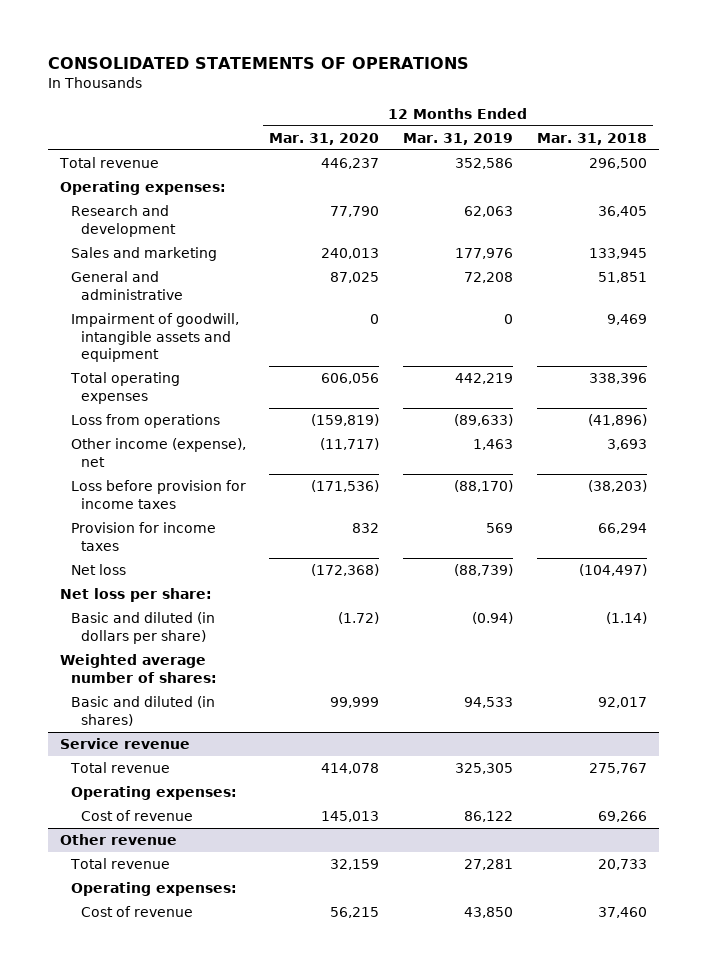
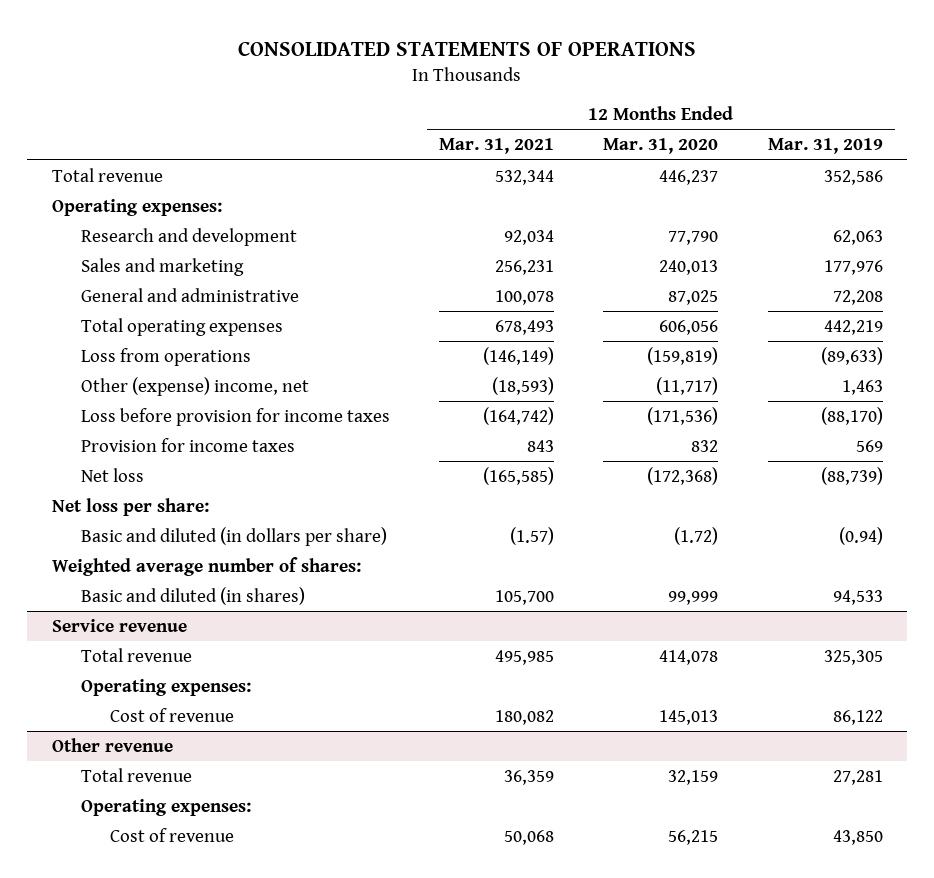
- | 12 Months Ended Mar. 31, 2020 | 12 Months Ended Mar. 31, 2019 | 12 Months Ended Mar. 31, 2018
+ | 12 Months Ended Mar. 31, 2021 | 12 Months Ended Mar. 31, 2020 | 12 Months Ended Mar. 31, 2019
- Impairment of goodwill, intangible assets and equipment | 0 | 0 | 9,469
- Other income (expense), net | (11,717) | 1,463 | 3,693
+ Other (expense) income, net | (18,593) | (11,717) | 1,463

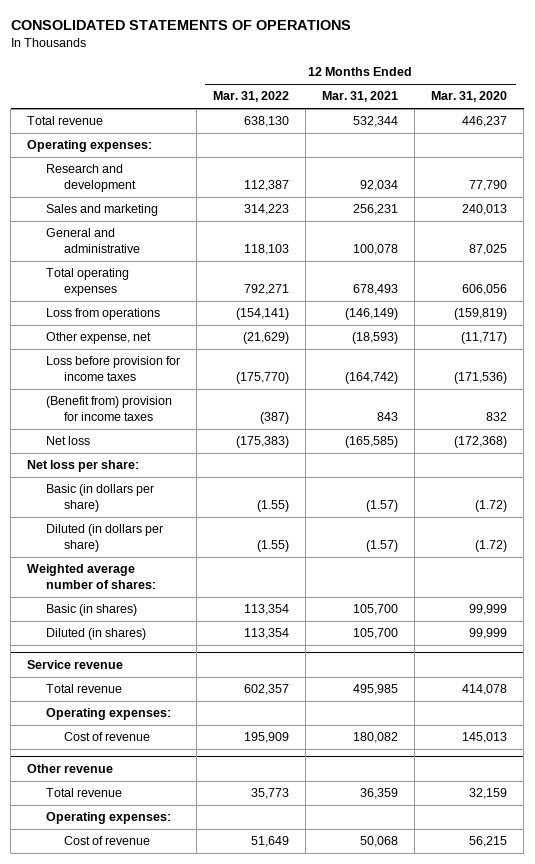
- | 12 Months Ended Mar. 31, 2021 | 12 Months Ended Mar. 31, 2020 | 12 Months Ended Mar. 31, 2019
+ | 12 Months Ended Mar. 31, 2022 | 12 Months Ended Mar. 31, 2021 | 12 Months Ended Mar. 31, 2020
- Other (expense) income, net | (18,593) | (11,717) | 1,463
+ Other expense, net | (21,629) | (18,593) | (11,717)
- Provision for income taxes | 843 | 832 | 569
+ (Benefit from) provision for income taxes | (387) | 843 | 832
- Basic and diluted (in dollars per share) | (1.57) | (1.72) | (0.94)
+ Basic (in dollars per share) | (1.55) | (1.57) | (1.72)
+ Diluted (in dollars per share) | (1.55) | (1.57) | (1.72)
- Basic and diluted (in shares) | 105,700 | 99,999 | 94,533
+ Basic (in shares) | 113,354 | 105,700 | 99,999
+ Diluted (in shares) | 113,354 | 105,700 | 99,999

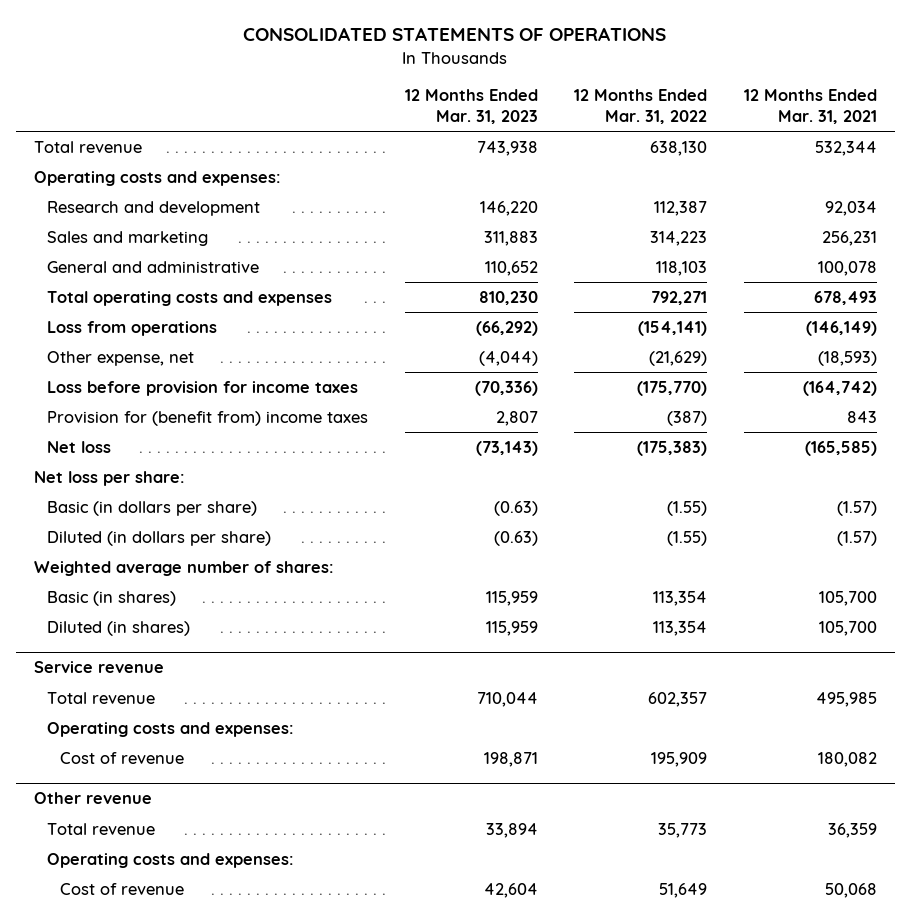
- | 12 Months Ended Mar. 31, 2022 | 12 Months Ended Mar. 31, 2021 | 12 Months Ended Mar. 31, 2020
+ | 12 Months Ended Mar. 31, 2023 | 12 Months Ended Mar. 31, 2022 | 12 Months Ended Mar. 31, 2021
- Operating expenses:
+ Operating costs and expenses:
- Total operating expenses | 792,271 | 678,493 | 606,056
+ Total operating costs and expenses | 810,230 | 792,271 | 678,493
- (Benefit from) provision for income taxes | (387) | 843 | 832
+ Provision for (benefit from) income taxes | 2,807 | (387) | 843
@ Service revenue
- Operating expenses:
+ Operating costs and expenses:
@ Other revenue
- Operating expenses:
+ Operating costs and expenses:

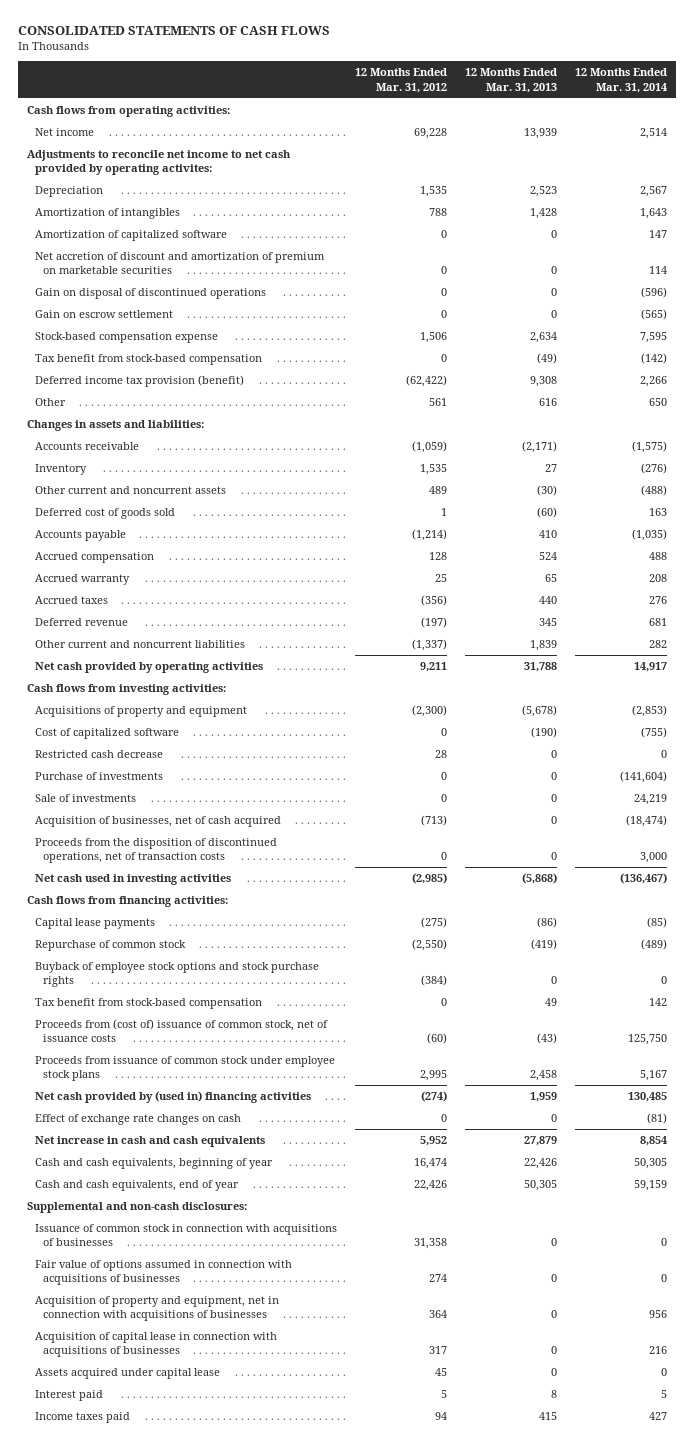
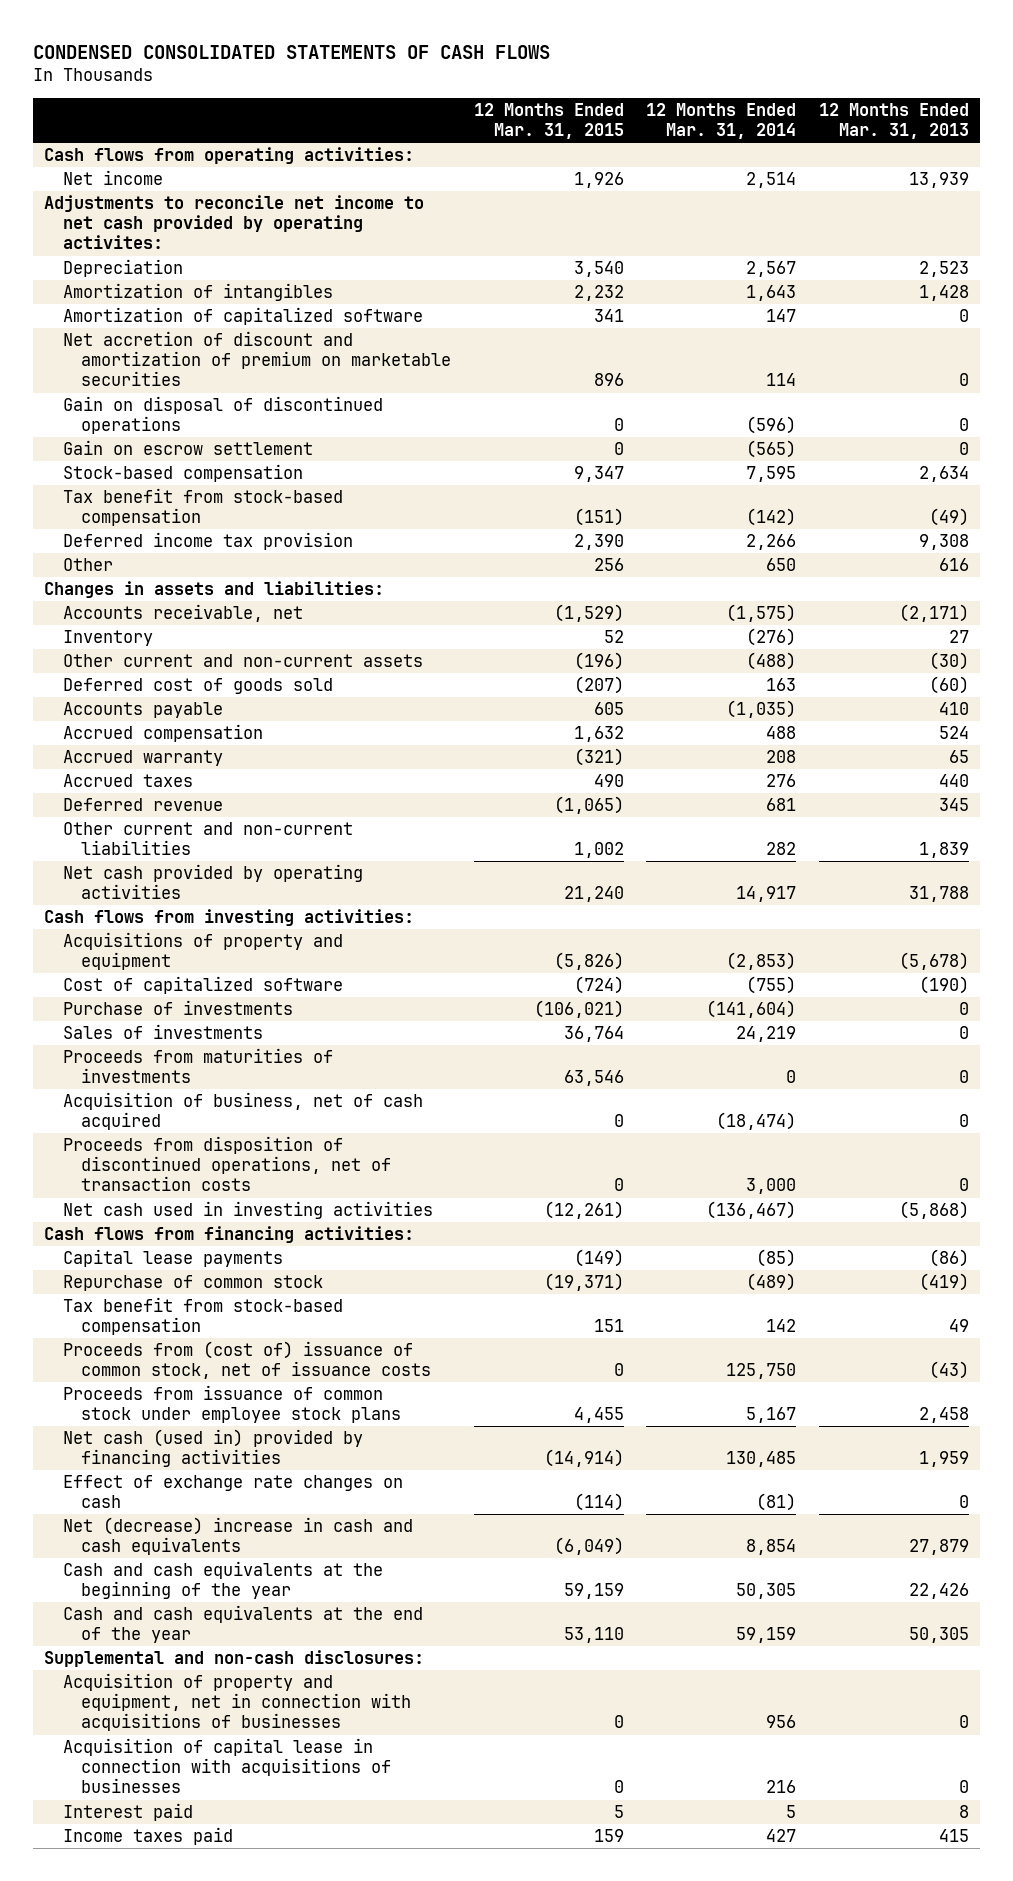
- CONSOLIDATED STATEMENTS OF CASH FLOWS
+ CONDENSED CONSOLIDATED STATEMENTS OF CASH FLOWS
- | 12 Months Ended Mar. 31, 2012 | 12 Months Ended Mar. 31, 2013 | 12 Months Ended Mar. 31, 2014
+ | 12 Months Ended Mar. 31, 2015 | 12 Months Ended Mar. 31, 2014 | 12 Months Ended Mar. 31, 2013
- Stock-based compensation expense | 1,506 | 2,634 | 7,595
+ Stock-based compensation | 9,347 | 7,595 | 2,634
- Deferred income tax provision (benefit) | (62,422) | 9,308 | 2,266
+ Deferred income tax provision | 2,390 | 2,266 | 9,308
- Accounts receivable | (1,059) | (2,171) | (1,575)
+ Accounts receivable, net | (1,529) | (1,575) | (2,171)
- Other current and noncurrent assets | 489 | (30) | (488)
+ Other current and non-current assets | (196) | (488) | (30)
- Other current and noncurrent liabilities | (1,337) | 1,839 | 282
+ Other current and non-current liabilities | 1,002 | 282 | 1,839
- Restricted cash decrease | 28 | 0 | 0
- Sale of investments | 0 | 0 | 24,219
- Acquisition of businesses, net of cash acquired | (713) | 0 | (18,474)
- Proceeds from the disposition of discontinued operations, net of transaction costs | 0 | 0 | 3,000
+ Sales of investments | 36,764 | 24,219 | 0
+ Proceeds from maturities of investments | 63,546 | 0 | 0
+ Acquisition of business, net of cash acquired | 0 | (18,474) | 0
+ Proceeds from disposition of discontinued operations, net of transaction costs | 0 | 3,000 | 0
- Buyback of employee stock options and stock purchase rights | (384) | 0 | 0
- Net cash provided by (used in) financing activities | (274) | 1,959 | 130,485
+ Net cash (used in) provided by financing activities | (14,914) | 130,485 | 1,959
- Net increase in cash and cash equivalents | 5,952 | 27,879 | 8,854
- Cash and cash equivalents, beginning of year | 16,474 | 22,426 | 50,305
- Cash and cash equivalents, end of year | 22,426 | 50,305 | 59,159
+ Net (decrease) increase in cash and cash equivalents | (6,049) | 8,854 | 27,879
+ Cash and cash equivalents at the beginning of the year | 59,159 | 50,305 | 22,426
+ Cash and cash equivalents at the end of the year | 53,110 | 59,159 | 50,305
- Issuance of common stock in connection with acquisitions of businesses | 31,358 | 0 | 0
- Fair value of options assumed in connection with acquisitions of businesses | 274 | 0 | 0
- Assets acquired under capital lease | 45 | 0 | 0

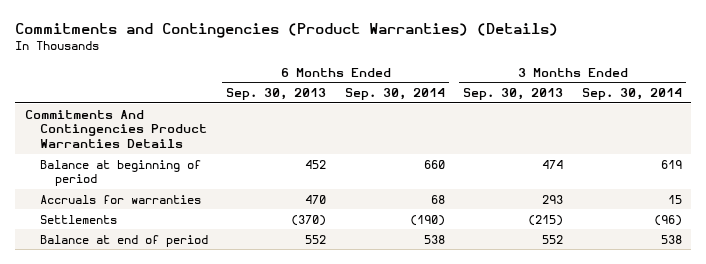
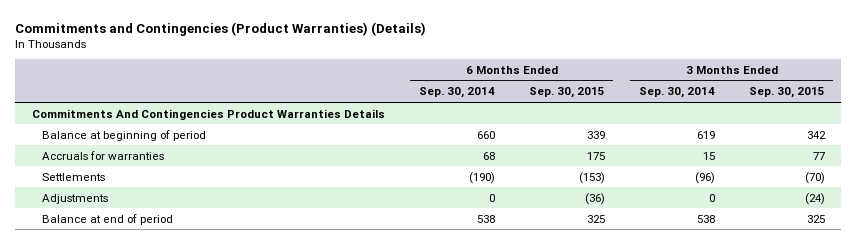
- | 6 Months Ended Sep. 30, 2013 | 6 Months Ended Sep. 30, 2014 | 3 Months Ended Sep. 30, 2013 | 3 Months Ended Sep. 30, 2014
+ | 6 Months Ended Sep. 30, 2014 | 6 Months Ended Sep. 30, 2015 | 3 Months Ended Sep. 30, 2014 | 3 Months Ended Sep. 30, 2015
+ Adjustments | 0 | (36) | 0 | (24)

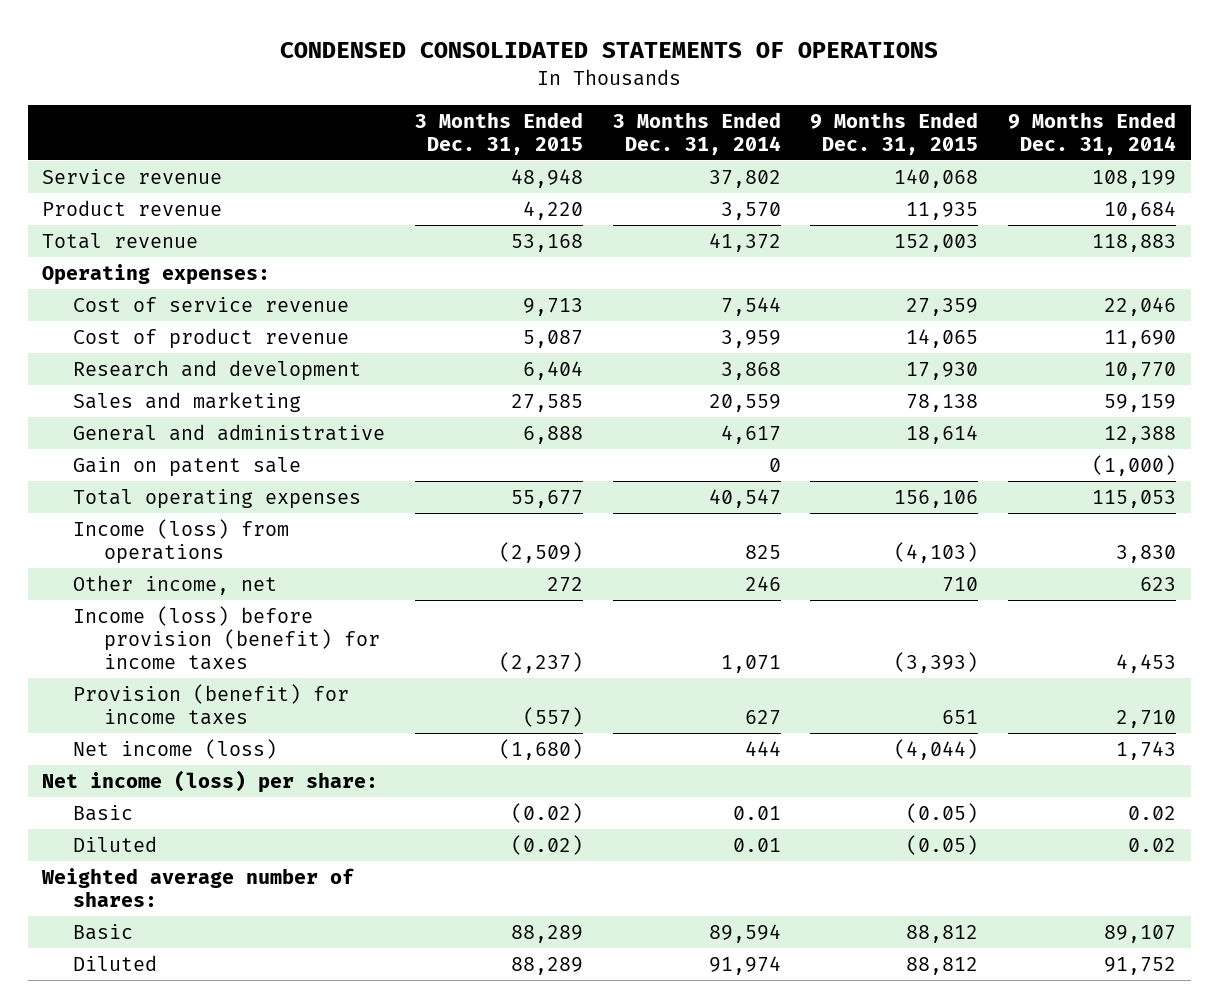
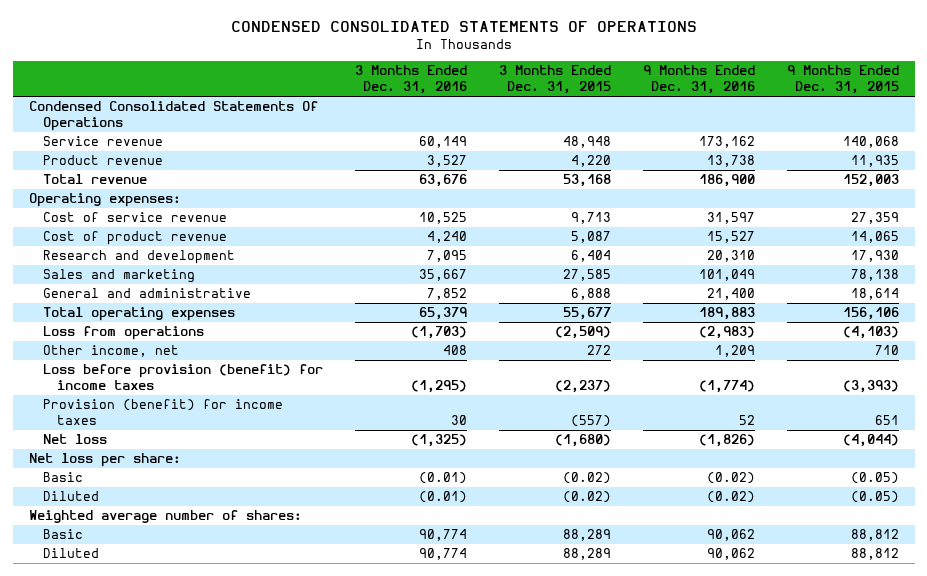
- | 3 Months Ended Dec. 31, 2015 | 3 Months Ended Dec. 31, 2014 | 9 Months Ended Dec. 31, 2015 | 9 Months Ended Dec. 31, 2014
+ | 3 Months Ended Dec. 31, 2016 | 3 Months Ended Dec. 31, 2015 | 9 Months Ended Dec. 31, 2016 | 9 Months Ended Dec. 31, 2015
+ Condensed Consolidated Statements Of Operations
- Gain on patent sale | | 0 | | (1,000)
- Income (loss) from operations | (2,509) | 825 | (4,103) | 3,830
+ Loss from operations | (1,703) | (2,509) | (2,983) | (4,103)
- Income (loss) before provision (benefit) for income taxes | (2,237) | 1,071 | (3,393) | 4,453
+ Loss before provision (benefit) for income taxes | (1,295) | (2,237) | (1,774) | (3,393)
- Net income (loss) | (1,680) | 444 | (4,044) | 1,743
- Net income (loss) per share:
+ Net loss | (1,325) | (1,680) | (1,826) | (4,044)
+ Net loss per share:

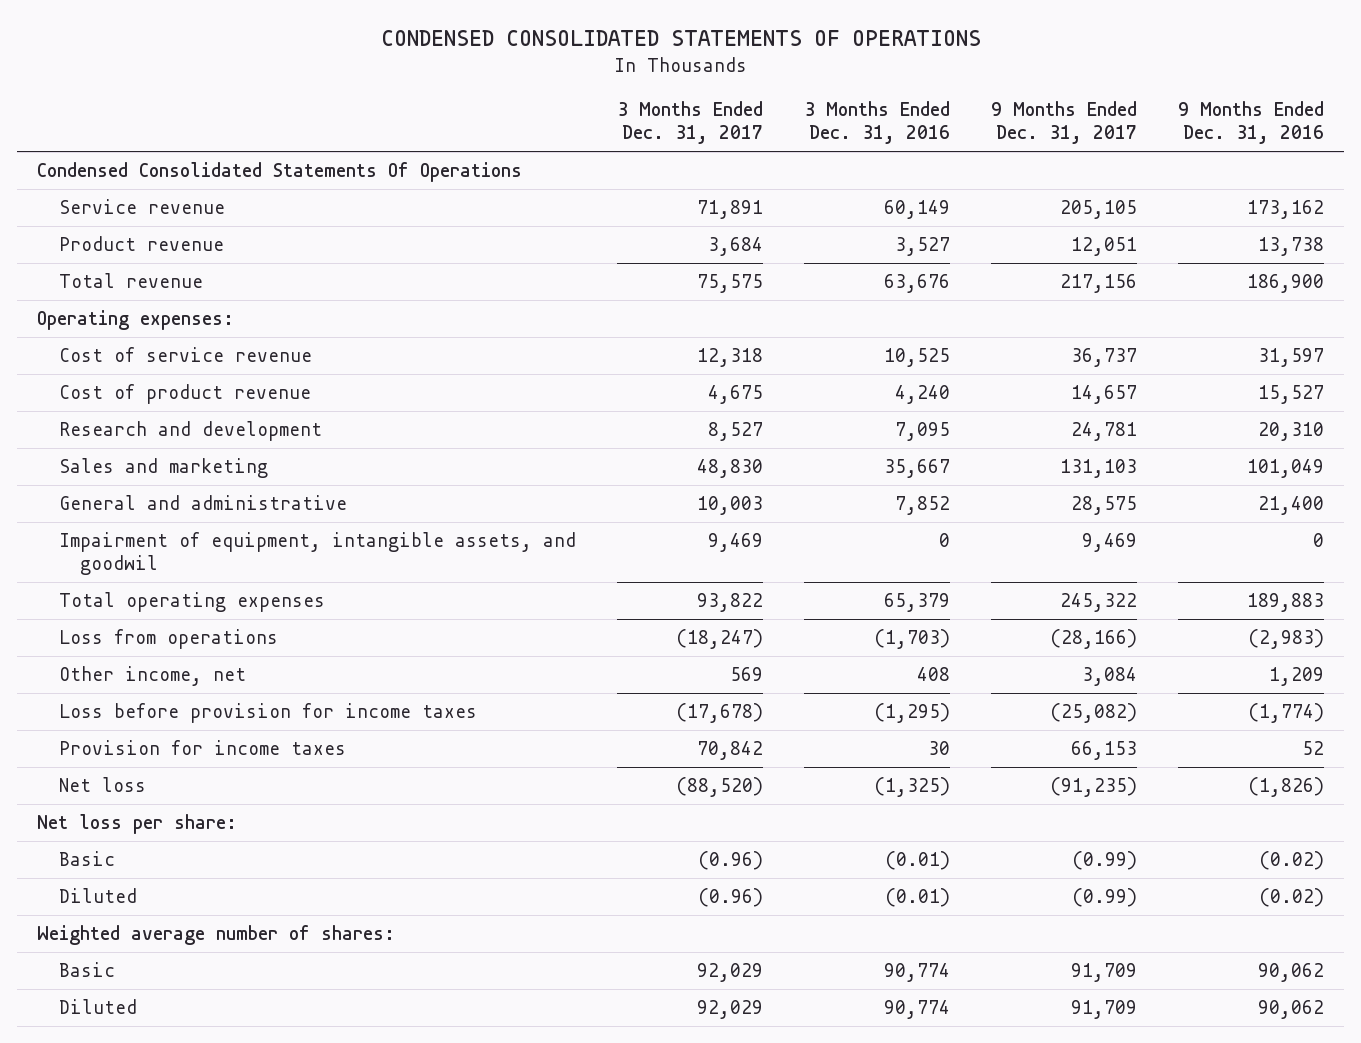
- | 3 Months Ended Dec. 31, 2016 | 3 Months Ended Dec. 31, 2015 | 9 Months Ended Dec. 31, 2016 | 9 Months Ended Dec. 31, 2015
+ | 3 Months Ended Dec. 31, 2017 | 3 Months Ended Dec. 31, 2016 | 9 Months Ended Dec. 31, 2017 | 9 Months Ended Dec. 31, 2016
+ Impairment of equipment, intangible assets, and goodwil | 9,469 | 0 | 9,469 | 0
- Loss before provision (benefit) for income taxes | (1,295) | (2,237) | (1,774) | (3,393)
- Provision (benefit) for income taxes | 30 | (557) | 52 | 651
+ Loss before provision for income taxes | (17,678) | (1,295) | (25,082) | (1,774)
+ Provision for income taxes | 70,842 | 30 | 66,153 | 52

